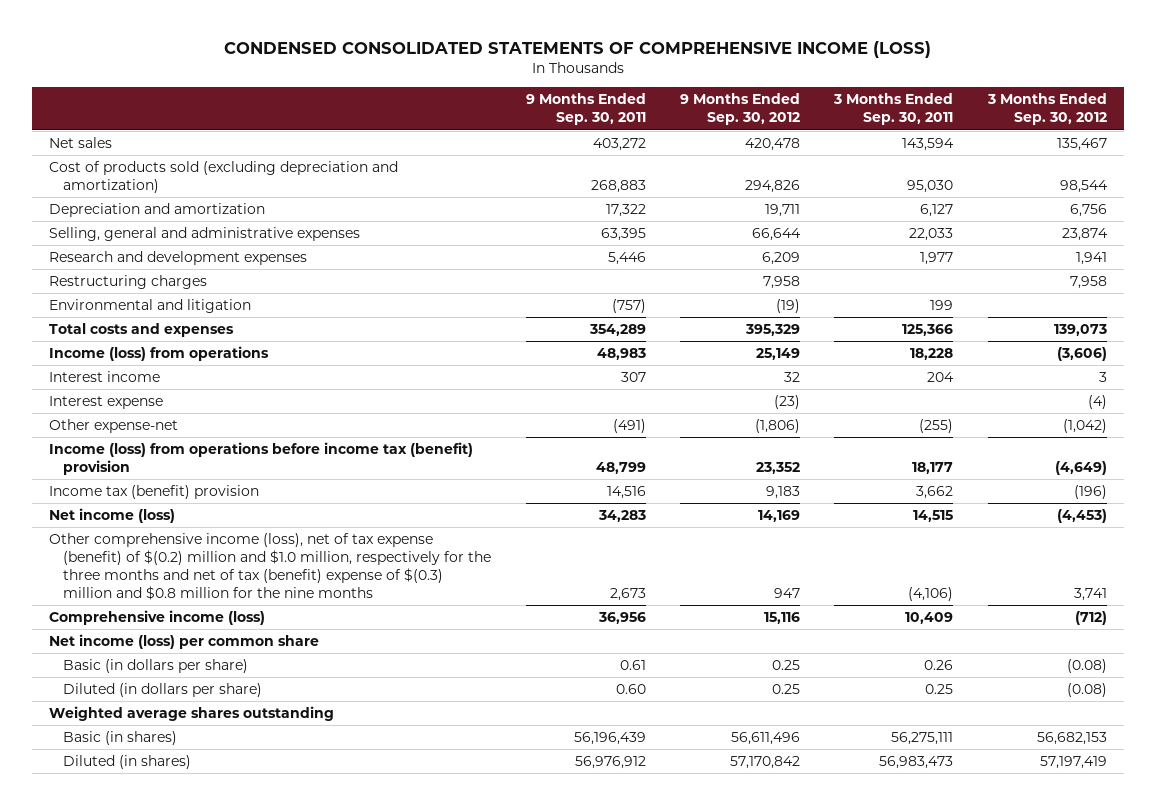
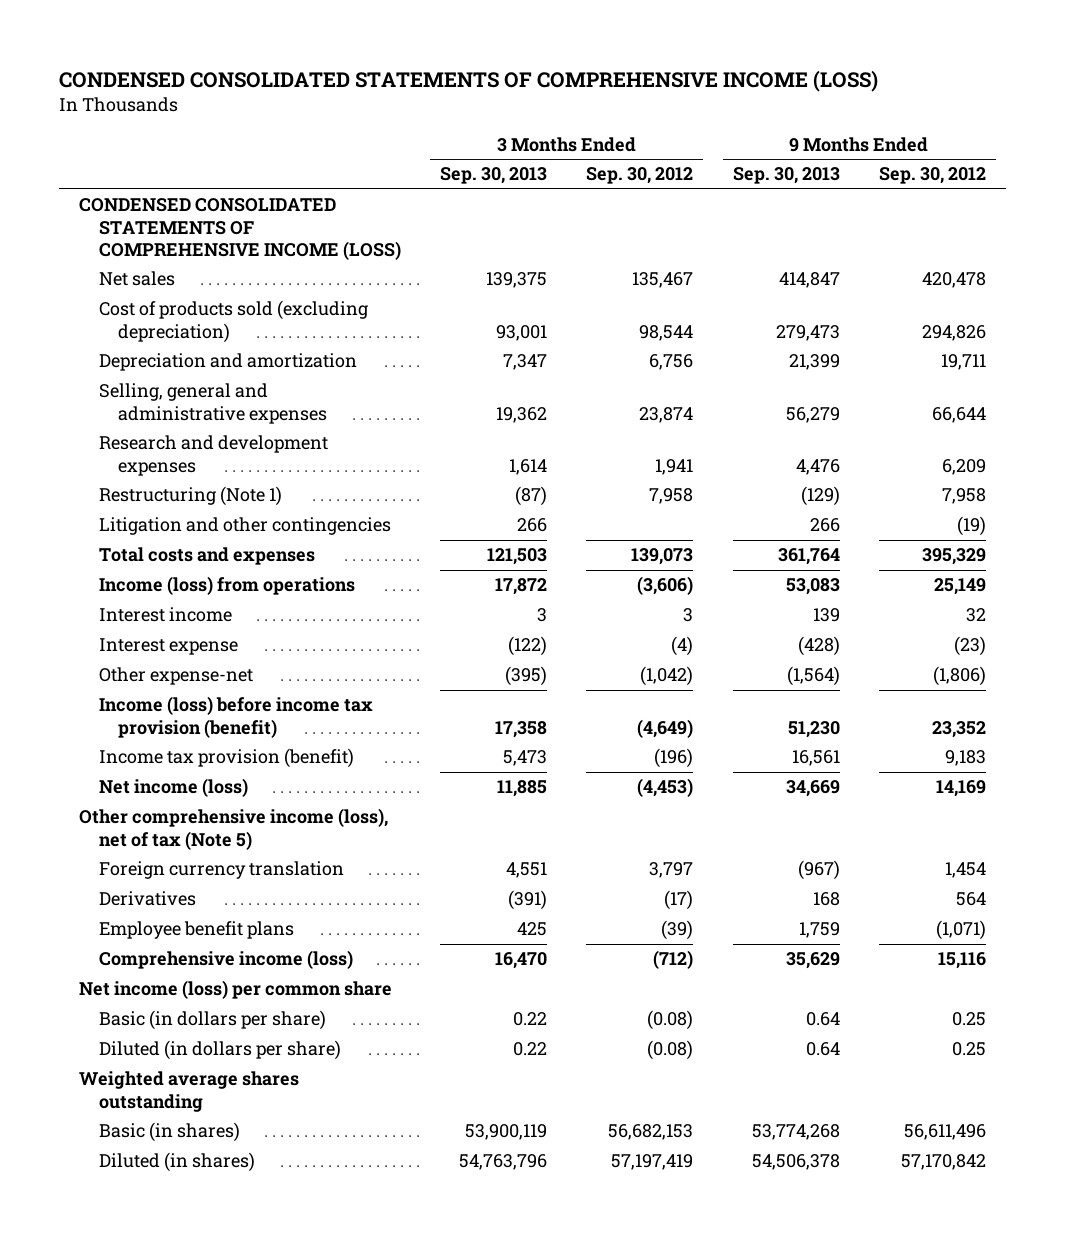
- | 9 Months Ended Sep. 30, 2011 | 9 Months Ended Sep. 30, 2012 | 3 Months Ended Sep. 30, 2011 | 3 Months Ended Sep. 30, 2012
+ | 3 Months Ended Sep. 30, 2013 | 3 Months Ended Sep. 30, 2012 | 9 Months Ended Sep. 30, 2013 | 9 Months Ended Sep. 30, 2012
+ CONDENSED CONSOLIDATED STATEMENTS OF COMPREHENSIVE INCOME (LOSS)
- Cost of products sold (excluding depreciation and amortization) | 268,883 | 294,826 | 95,030 | 98,544
+ Cost of products sold (excluding depreciation) | 93,001 | 98,544 | 279,473 | 294,826
- Restructuring charges | | 7,958 | | 7,958
- Environmental and litigation | (757) | (19) | 199 |
+ Restructuring (Note 1) | (87) | 7,958 | (129) | 7,958
+ Litigation and other contingencies | 266 | | 266 | (19)
- Income (loss) from operations before income tax (benefit) provision | 48,799 | 23,352 | 18,177 | (4,649)
- Income tax (benefit) provision | 14,516 | 9,183 | 3,662 | (196)
+ Income (loss) before income tax provision (benefit) | 17,358 | (4,649) | 51,230 | 23,352
+ Income tax provision (benefit) | 5,473 | (196) | 16,561 | 9,183
- Other comprehensive income (loss), net of tax expense (benefit) of $(0.2) million and $1.0 million, respectively for the three months and net of tax (benefit) expense of $(0.3) million and $0.8 million for the nine months | 2,673 | 947 | (4,106) | 3,741
+ Other comprehensive income (loss), net of tax (Note 5)
+ Foreign currency translation | 4,551 | 3,797 | (967) | 1,454
+ Derivatives | (391) | (17) | 168 | 564
+ Employee benefit plans | 425 | (39) | 1,759 | (1,071)

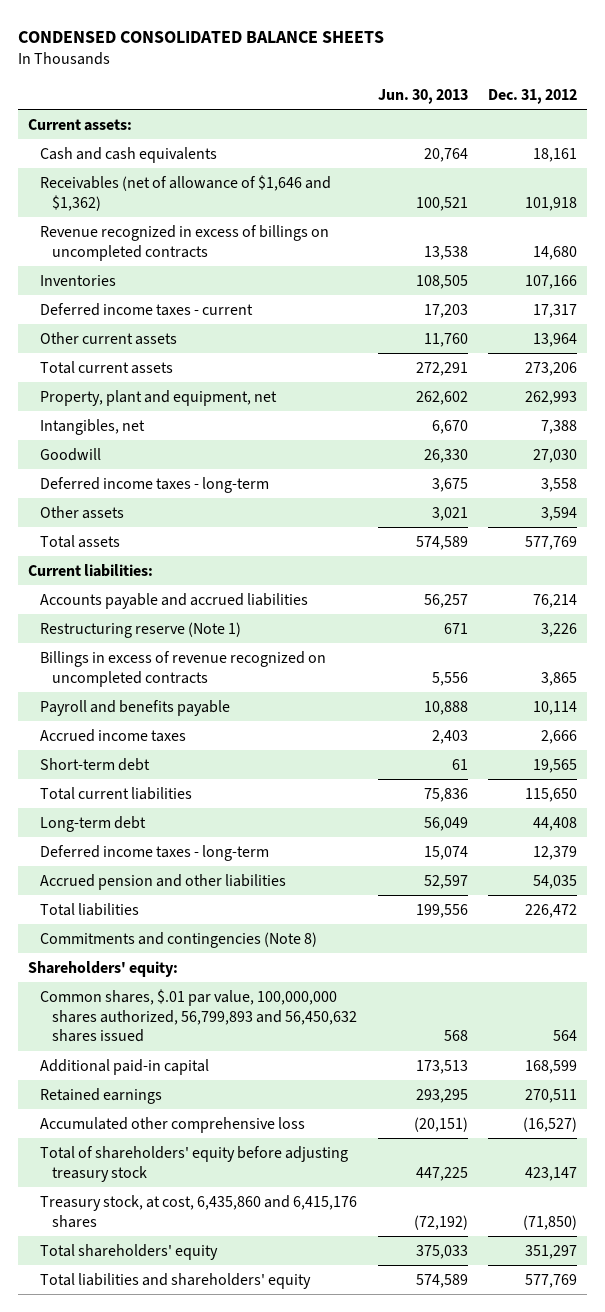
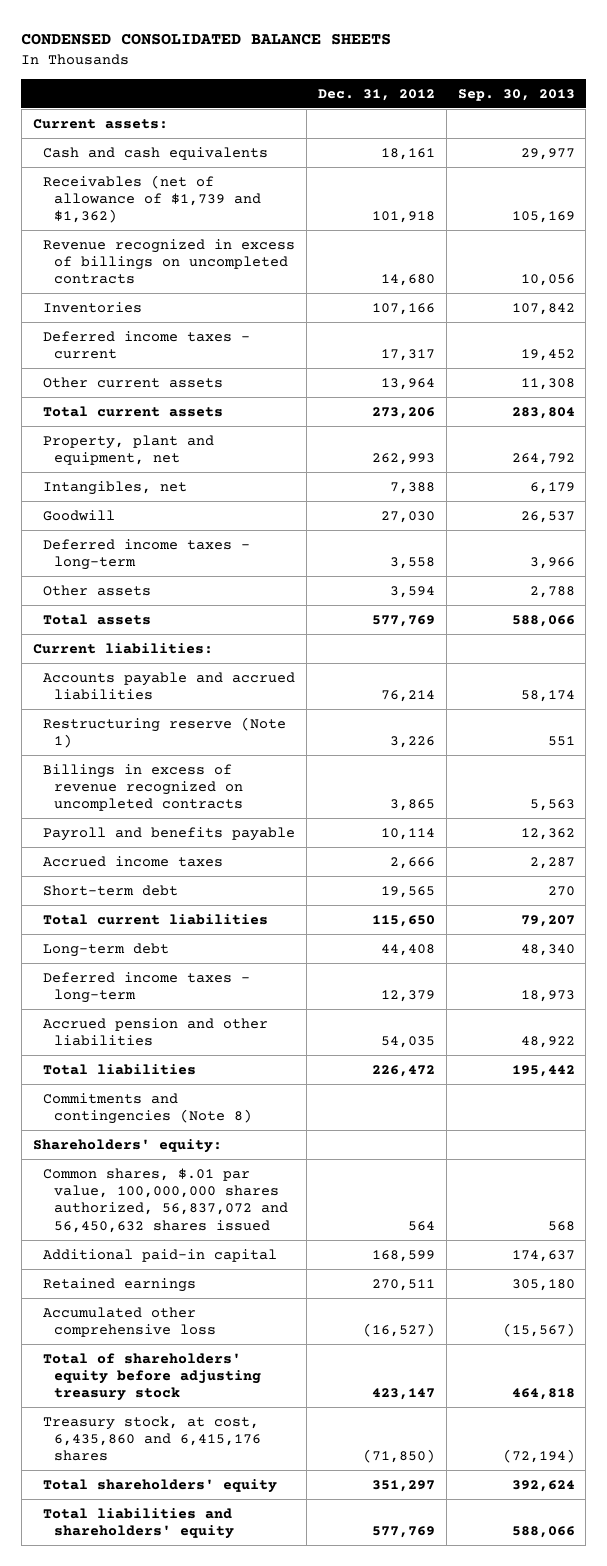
- | Jun. 30, 2013 | Dec. 31, 2012
+ | Dec. 31, 2012 | Sep. 30, 2013
- Receivables (net of allowance of $1,646 and $1,362) | 100,521 | 101,918
+ Receivables (net of allowance of $1,739 and $1,362) | 101,918 | 105,169
- Common shares, $.01 par value, 100,000,000 shares authorized, 56,799,893 and 56,450,632 shares issued | 568 | 564
+ Common shares, $.01 par value, 100,000,000 shares authorized, 56,837,072 and 56,450,632 shares issued | 564 | 568

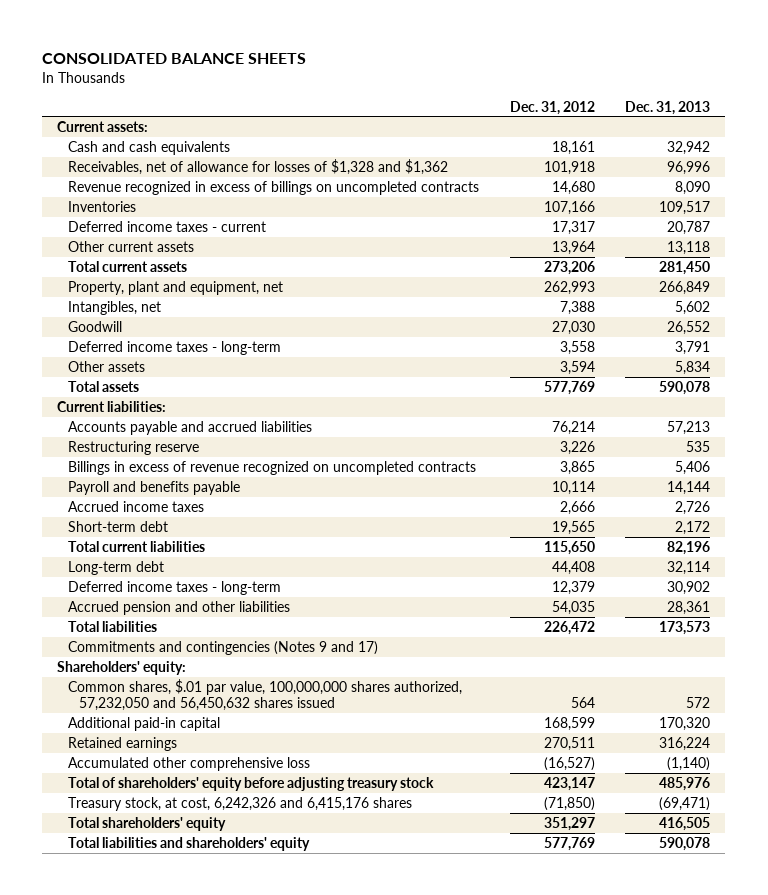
- CONDENSED CONSOLIDATED BALANCE SHEETS
+ CONSOLIDATED BALANCE SHEETS
- | Dec. 31, 2012 | Sep. 30, 2013
+ | Dec. 31, 2012 | Dec. 31, 2013
- Receivables (net of allowance of $1,739 and $1,362) | 101,918 | 105,169
+ Receivables, net of allowance for losses of $1,328 and $1,362 | 101,918 | 96,996
- Restructuring reserve (Note 1) | 3,226 | 551
+ Restructuring reserve | 3,226 | 535
- Commitments and contingencies (Note 8)
+ Commitments and contingencies (Notes 9 and 17)
- Common shares, $.01 par value, 100,000,000 shares authorized, 56,837,072 and 56,450,632 shares issued | 564 | 568
+ Common shares, $.01 par value, 100,000,000 shares authorized, 57,232,050 and 56,450,632 shares issued | 564 | 572
- Treasury stock, at cost, 6,435,860 and 6,415,176 shares | (71,850) | (72,194)
+ Treasury stock, at cost, 6,242,326 and 6,415,176 shares | (71,850) | (69,471)

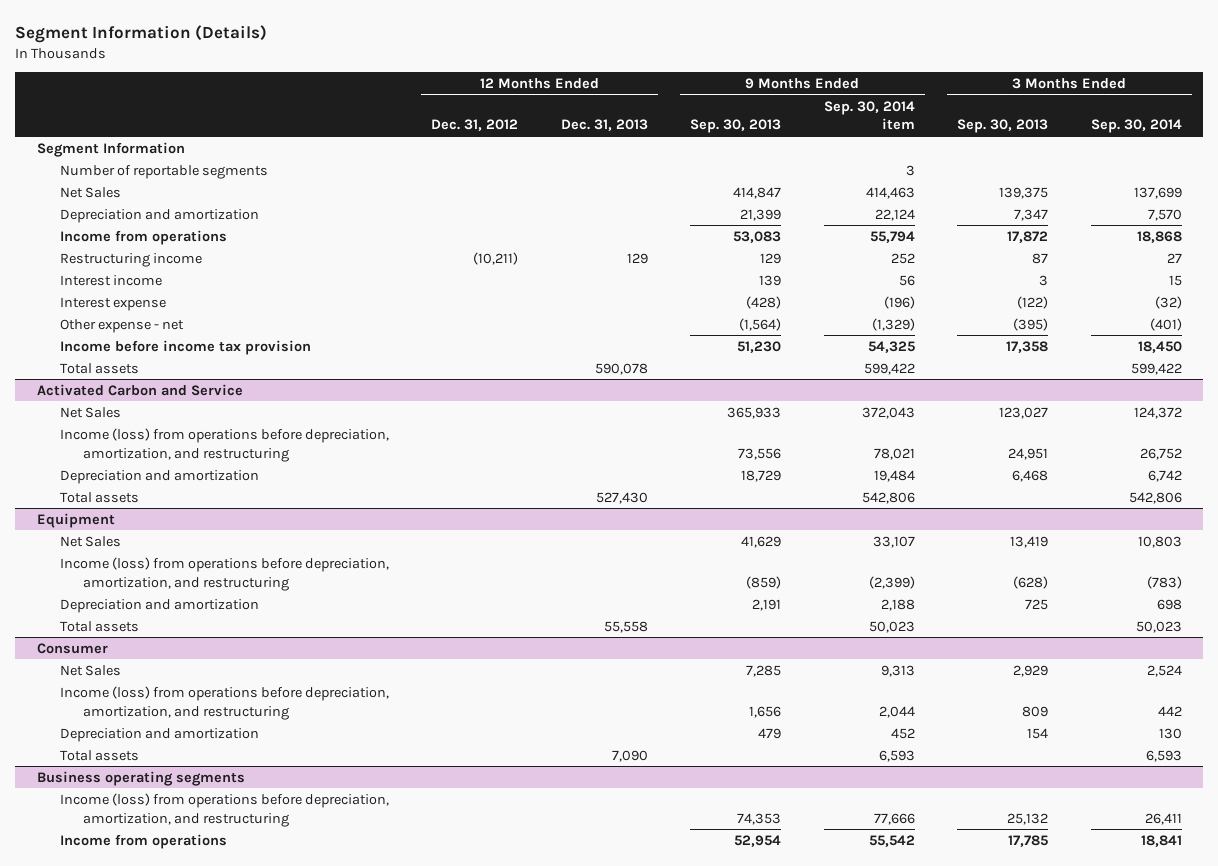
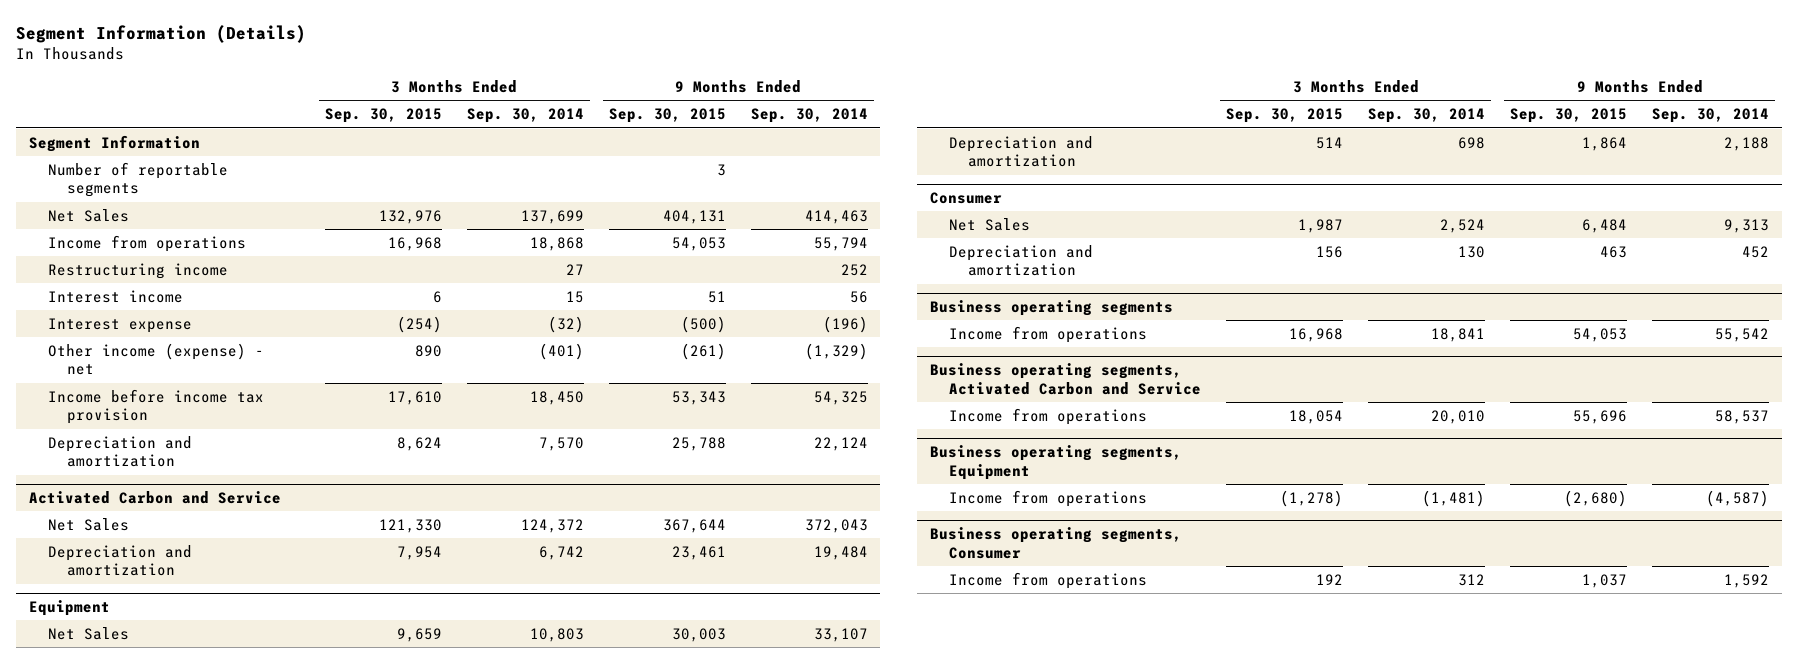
- | 12 Months Ended Dec. 31, 2012 | 12 Months Ended Dec. 31, 2013 | 9 Months Ended Sep. 30, 2013 | 9 Months Ended Sep. 30, 2014 item | 3 Months Ended Sep. 30, 2013 | 3 Months Ended Sep. 30, 2014
+ | 3 Months Ended Sep. 30, 2015 | 3 Months Ended Sep. 30, 2014 | 9 Months Ended Sep. 30, 2015 | 9 Months Ended Sep. 30, 2014
- Other expense - net | | | (1,564) | (1,329) | (395) | (401)
+ Other income (expense) - net | 890 | (401) | (261) | (1,329)
- Total assets | | 590,078 | | 599,422 | | 599,422
moved down: Depreciation and amortization | 8,624 | 7,570 | 25,788 | 22,124
@ Activated Carbon and Service
- Income (loss) from operations before depreciation, amortization, and restructuring | | | 73,556 | 78,021 | 24,951 | 26,752
- Total assets | | 527,430 | | 542,806 | | 542,806
@ Equipment
- Income (loss) from operations before depreciation, amortization, and restructuring | | | (859) | (2,399) | (628) | (783)
- Total assets | | 55,558 | | 50,023 | | 50,023
@ Consumer
- Income (loss) from operations before depreciation, amortization, and restructuring | | | 1,656 | 2,044 | 809 | 442
- Total assets | | 7,090 | | 6,593 | | 6,593
@ Business operating segments
- Income (loss) from operations before depreciation, amortization, and restructuring | | | 74,353 | 77,666 | 25,132 | 26,411
+ Business operating segments, Activated Carbon and Service
+ Income from operations | 18,054 | 20,010 | 55,696 | 58,537
+ Business operating segments, Equipment
+ Income from operations | (1,278) | (1,481) | (2,680) | (4,587)
+ Business operating segments, Consumer
+ Income from operations | 192 | 312 | 1,037 | 1,592

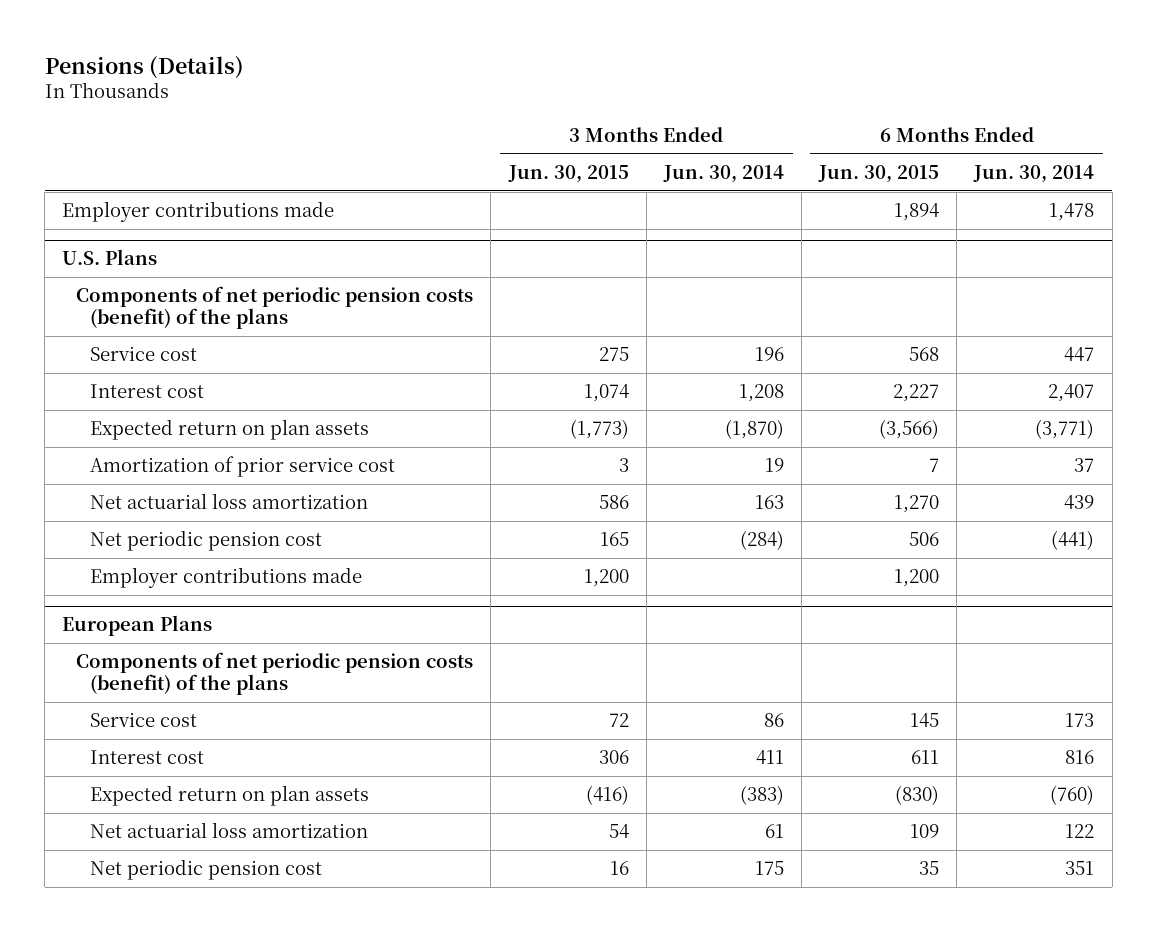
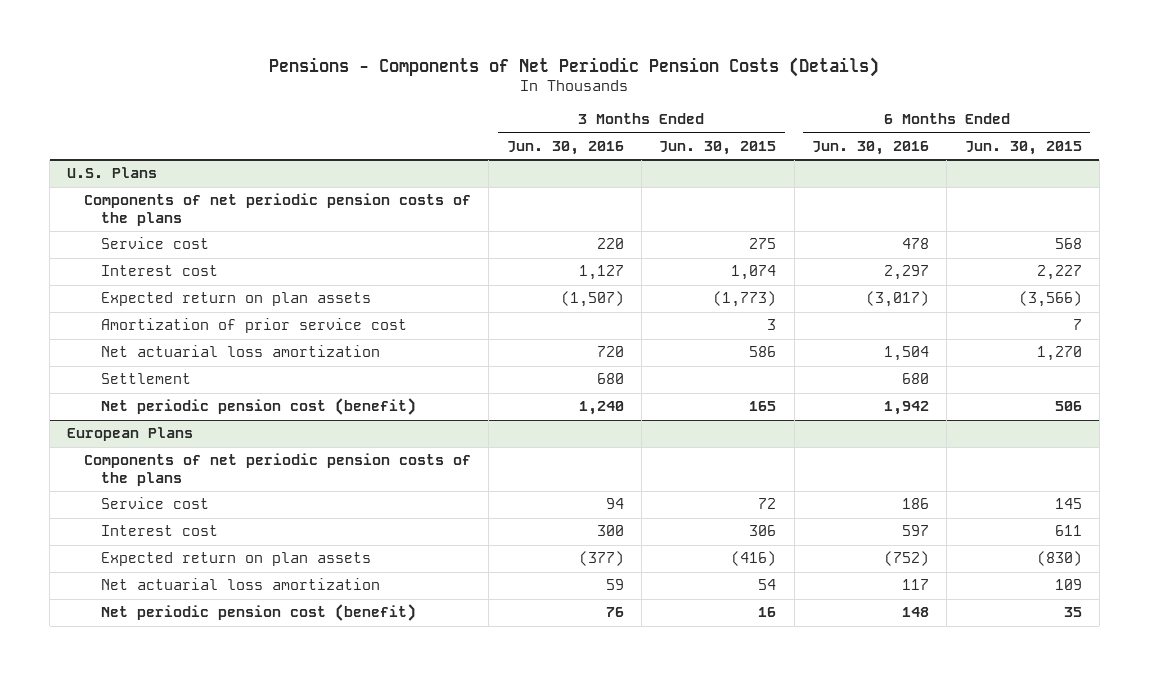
- Pensions (Details)
+ Pensions - Components of Net Periodic Pension Costs (Details)
- | 3 Months Ended Jun. 30, 2015 | 3 Months Ended Jun. 30, 2014 | 6 Months Ended Jun. 30, 2015 | 6 Months Ended Jun. 30, 2014
+ | 3 Months Ended Jun. 30, 2016 | 3 Months Ended Jun. 30, 2015 | 6 Months Ended Jun. 30, 2016 | 6 Months Ended Jun. 30, 2015
- Employer contributions made | | | 1,894 | 1,478
@ U.S. Plans
- Components of net periodic pension costs (benefit) of the plans
+ Components of net periodic pension costs of the plans
- Net periodic pension cost | 165 | (284) | 506 | (441)
- Employer contributions made | 1,200 | | 1,200 |
+ Settlement | 680 | | 680 |
+ Net periodic pension cost (benefit) | 1,240 | 165 | 1,942 | 506
@ European Plans
- Components of net periodic pension costs (benefit) of the plans
+ Components of net periodic pension costs of the plans
- Net periodic pension cost | 16 | 175 | 35 | 351
+ Net periodic pension cost (benefit) | 76 | 16 | 148 | 35

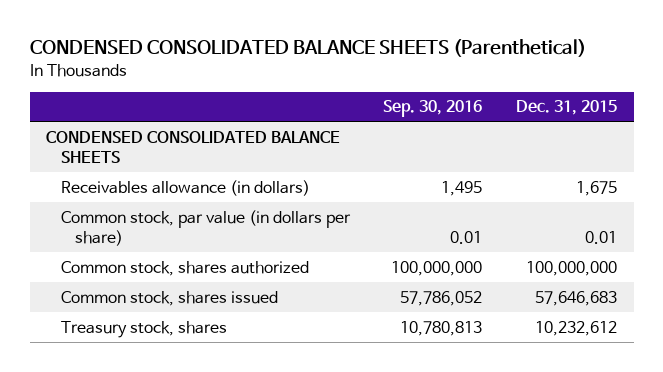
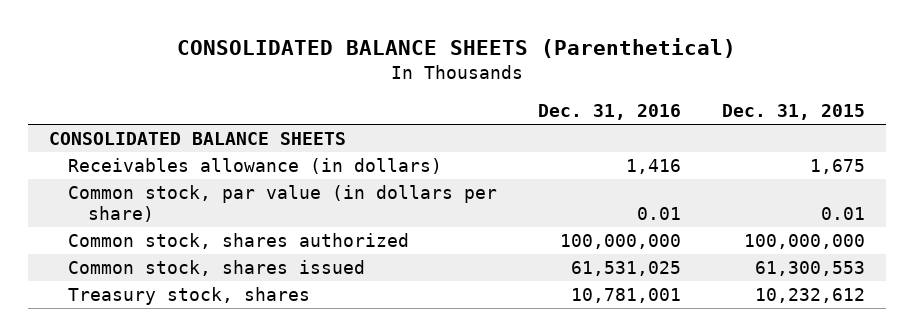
- CONDENSED CONSOLIDATED BALANCE SHEETS (Parenthetical)
+ CONSOLIDATED BALANCE SHEETS (Parenthetical)
- | Sep. 30, 2016 | Dec. 31, 2015
+ | Dec. 31, 2016 | Dec. 31, 2015
- CONDENSED CONSOLIDATED BALANCE SHEETS
+ CONSOLIDATED BALANCE SHEETS
- Common stock, shares issued | 57,786,052 | 57,646,683
+ Common stock, shares issued | 61,531,025 | 61,300,553

